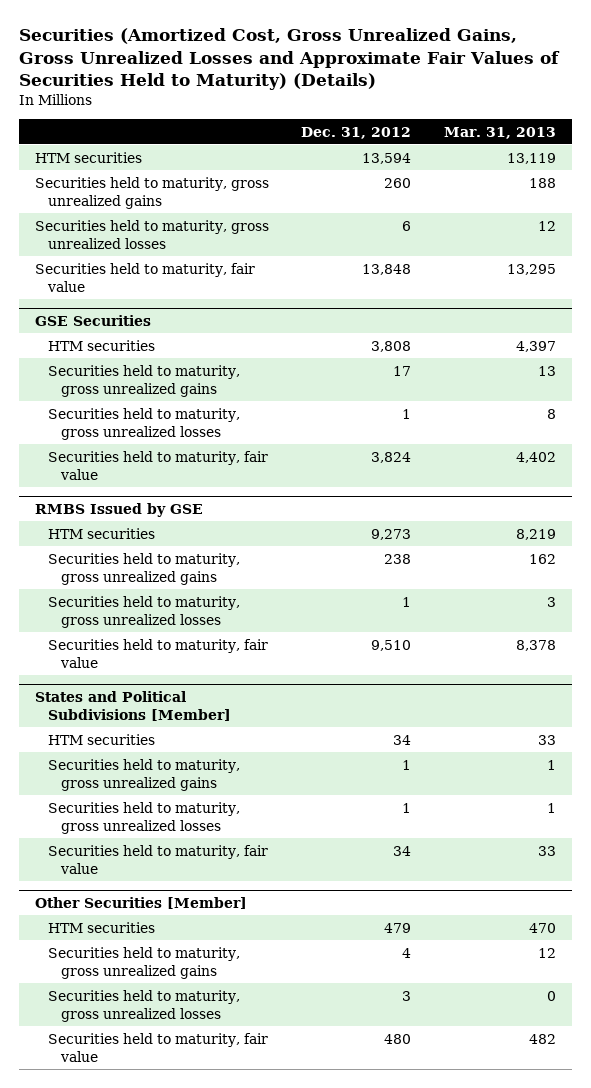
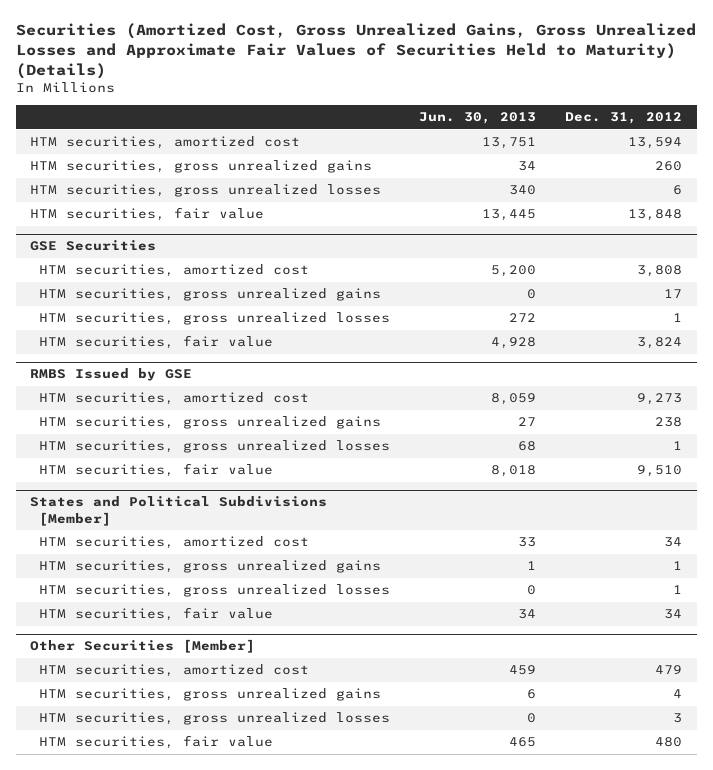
- | Dec. 31, 2012 | Mar. 31, 2013
+ | Jun. 30, 2013 | Dec. 31, 2012
- HTM securities | 13,594 | 13,119
- Securities held to maturity, gross unrealized gains | 260 | 188
- Securities held to maturity, gross unrealized losses | 6 | 12
- Securities held to maturity, fair value | 13,848 | 13,295
+ HTM securities, amortized cost | 13,751 | 13,594
+ HTM securities, gross unrealized gains | 34 | 260
+ HTM securities, gross unrealized losses | 340 | 6
+ HTM securities, fair value | 13,445 | 13,848
@ GSE Securities
- HTM securities | 3,808 | 4,397
- Securities held to maturity, gross unrealized gains | 17 | 13
- Securities held to maturity, gross unrealized losses | 1 | 8
- Securities held to maturity, fair value | 3,824 | 4,402
+ HTM securities, amortized cost | 5,200 | 3,808
+ HTM securities, gross unrealized gains | 0 | 17
+ HTM securities, gross unrealized losses | 272 | 1
+ HTM securities, fair value | 4,928 | 3,824
@ RMBS Issued by GSE
- HTM securities | 9,273 | 8,219
- Securities held to maturity, gross unrealized gains | 238 | 162
- Securities held to maturity, gross unrealized losses | 1 | 3
- Securities held to maturity, fair value | 9,510 | 8,378
+ HTM securities, amortized cost | 8,059 | 9,273
+ HTM securities, gross unrealized gains | 27 | 238
+ HTM securities, gross unrealized losses | 68 | 1
+ HTM securities, fair value | 8,018 | 9,510
@ States and Political Subdivisions [Member]
- HTM securities | 34 | 33
- Securities held to maturity, gross unrealized gains | 1 | 1
- Securities held to maturity, gross unrealized losses | 1 | 1
- Securities held to maturity, fair value | 34 | 33
+ HTM securities, amortized cost | 33 | 34
+ HTM securities, gross unrealized gains | 1 | 1
+ HTM securities, gross unrealized losses | 0 | 1
+ HTM securities, fair value | 34 | 34
@ Other Securities [Member]
- HTM securities | 479 | 470
- Securities held to maturity, gross unrealized gains | 4 | 12
- Securities held to maturity, gross unrealized losses | 3 | 0
- Securities held to maturity, fair value | 480 | 482
+ HTM securities, amortized cost | 459 | 479
+ HTM securities, gross unrealized gains | 6 | 4
+ HTM securities, gross unrealized losses | 0 | 3
+ HTM securities, fair value | 465 | 480

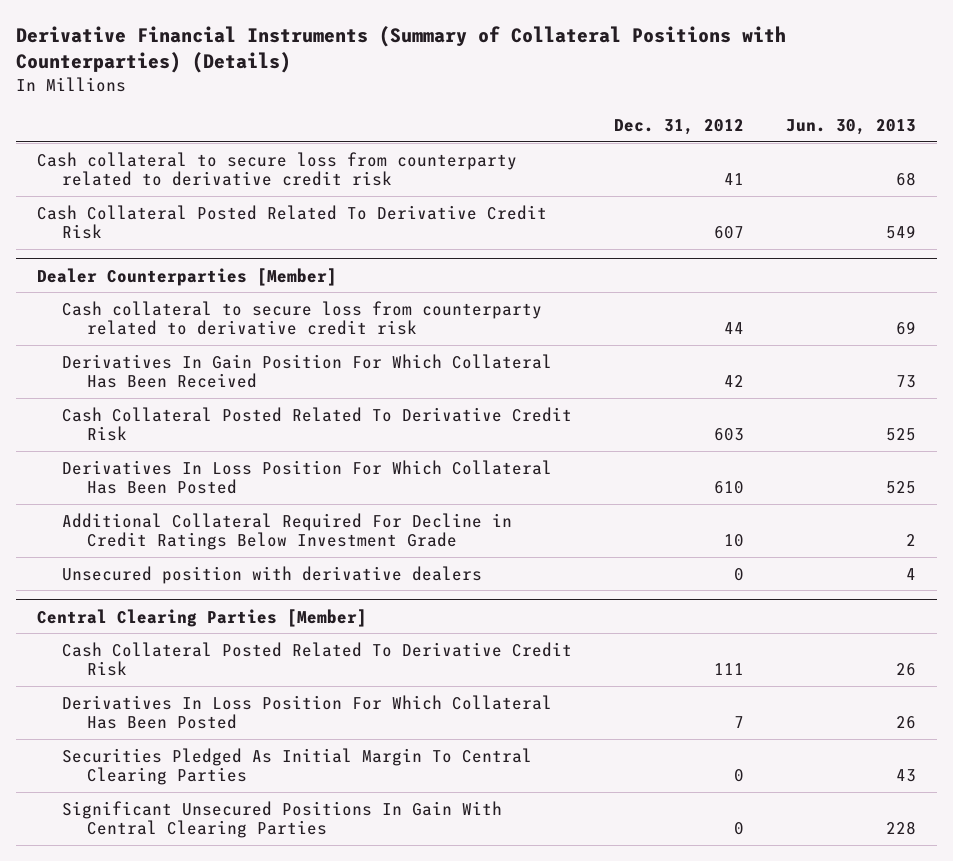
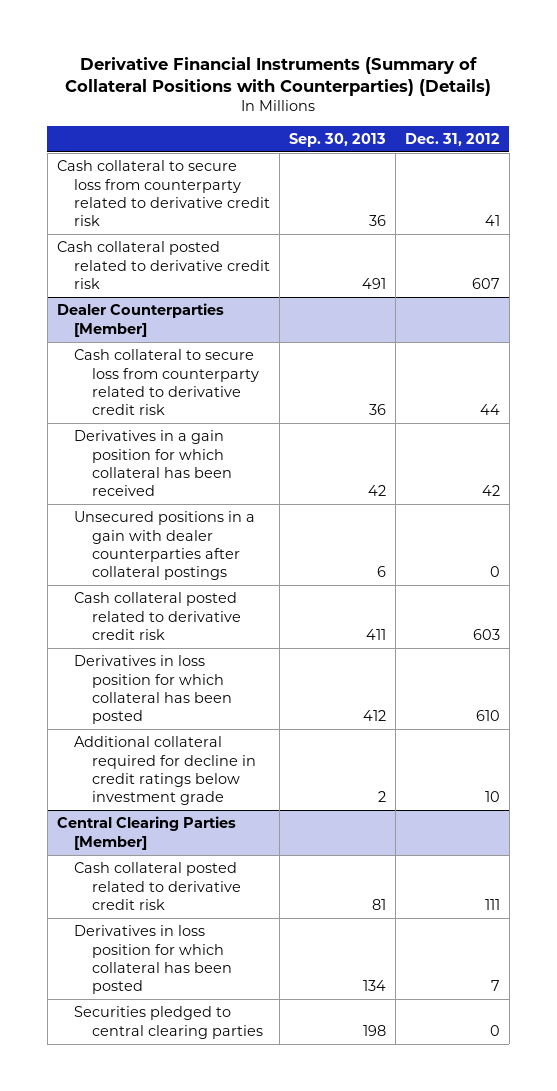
- | Dec. 31, 2012 | Jun. 30, 2013
+ | Sep. 30, 2013 | Dec. 31, 2012
- Cash Collateral Posted Related To Derivative Credit Risk | 607 | 549
+ Cash collateral posted related to derivative credit risk | 491 | 607
@ Dealer Counterparties [Member]
- Derivatives In Gain Position For Which Collateral Has Been Received | 42 | 73
- Cash Collateral Posted Related To Derivative Credit Risk | 603 | 525
- Derivatives In Loss Position For Which Collateral Has Been Posted | 610 | 525
- Additional Collateral Required For Decline in Credit Ratings Below Investment Grade | 10 | 2
- Unsecured position with derivative dealers | 0 | 4
+ Derivatives in a gain position for which collateral has been received | 42 | 42
+ Unsecured positions in a gain with dealer counterparties after collateral postings | 6 | 0
+ Cash collateral posted related to derivative credit risk | 411 | 603
+ Derivatives in loss position for which collateral has been posted | 412 | 610
+ Additional collateral required for decline in credit ratings below investment grade | 2 | 10
@ Central Clearing Parties [Member]
- Cash Collateral Posted Related To Derivative Credit Risk | 111 | 26
- Derivatives In Loss Position For Which Collateral Has Been Posted | 7 | 26
- Securities Pledged As Initial Margin To Central Clearing Parties | 0 | 43
- Significant Unsecured Positions In Gain With Central Clearing Parties | 0 | 228
+ Cash collateral posted related to derivative credit risk | 81 | 111
+ Derivatives in loss position for which collateral has been posted | 134 | 7
+ Securities pledged to central clearing parties | 198 | 0

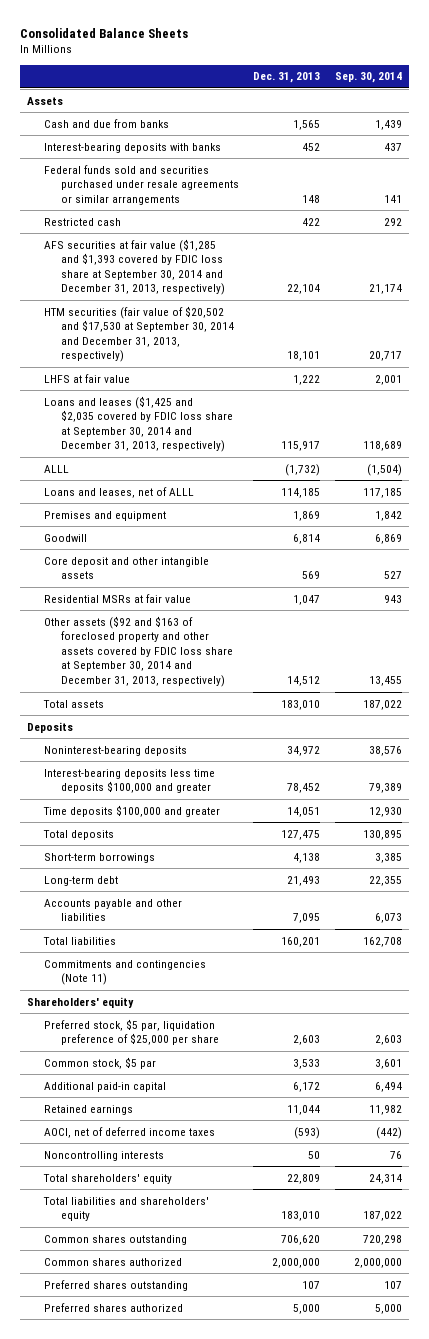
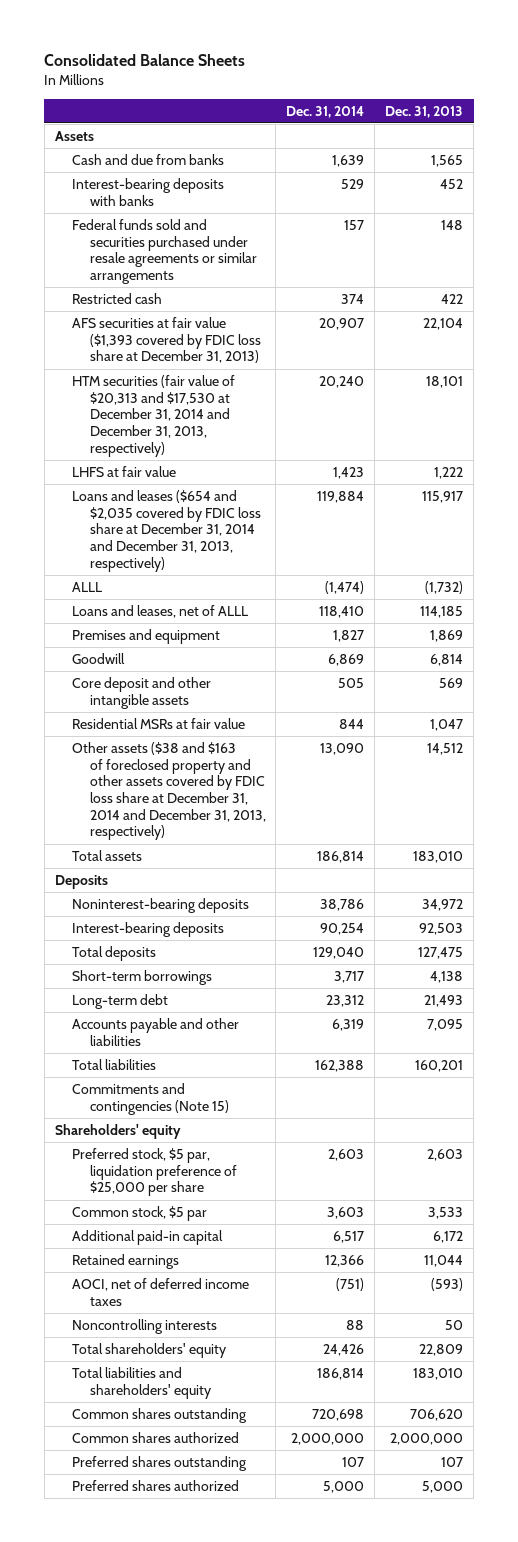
- | Dec. 31, 2013 | Sep. 30, 2014
+ | Dec. 31, 2014 | Dec. 31, 2013
- AFS securities at fair value ($1,285 and $1,393 covered by FDIC loss share at September 30, 2014 and December 31, 2013, respectively) | 22,104 | 21,174
- HTM securities (fair value of $20,502 and $17,530 at September 30, 2014 and December 31, 2013, respectively) | 18,101 | 20,717
+ AFS securities at fair value ($1,393 covered by FDIC loss share at December 31, 2013) | 20,907 | 22,104
+ HTM securities (fair value of $20,313 and $17,530 at December 31, 2014 and December 31, 2013, respectively) | 20,240 | 18,101
- Loans and leases ($1,425 and $2,035 covered by FDIC loss share at September 30, 2014 and December 31, 2013, respectively) | 115,917 | 118,689
+ Loans and leases ($654 and $2,035 covered by FDIC loss share at December 31, 2014 and December 31, 2013, respectively) | 119,884 | 115,917
- Other assets ($92 and $163 of foreclosed property and other assets covered by FDIC loss share at September 30, 2014 and December 31, 2013, respectively) | 14,512 | 13,455
+ Other assets ($38 and $163 of foreclosed property and other assets covered by FDIC loss share at December 31, 2014 and December 31, 2013, respectively) | 13,090 | 14,512
- Interest-bearing deposits less time deposits $100,000 and greater | 78,452 | 79,389
- Time deposits $100,000 and greater | 14,051 | 12,930
+ Interest-bearing deposits | 90,254 | 92,503
- Commitments and contingencies (Note 11)
+ Commitments and contingencies (Note 15)

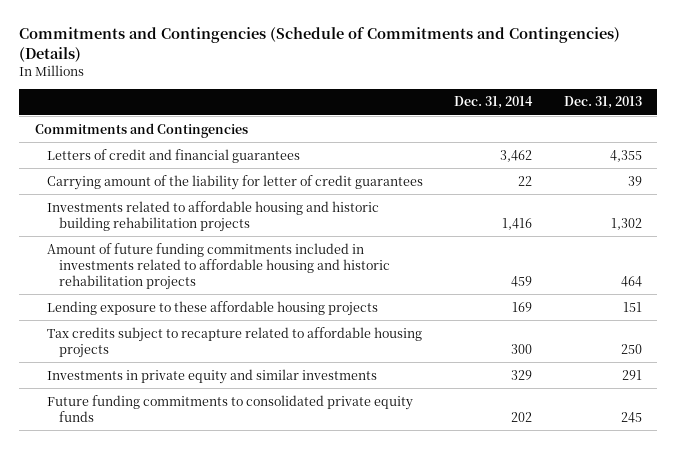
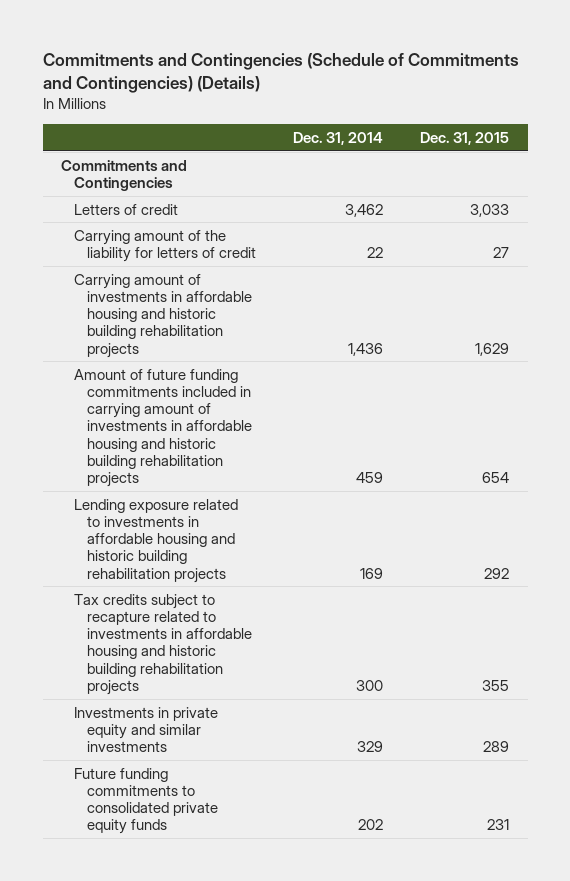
- | Dec. 31, 2014 | Dec. 31, 2013
+ | Dec. 31, 2014 | Dec. 31, 2015
- Letters of credit and financial guarantees | 3,462 | 4,355
- Carrying amount of the liability for letter of credit guarantees | 22 | 39
- Investments related to affordable housing and historic building rehabilitation projects | 1,416 | 1,302
- Amount of future funding commitments included in investments related to affordable housing and historic rehabilitation projects | 459 | 464
- Lending exposure to these affordable housing projects | 169 | 151
- Tax credits subject to recapture related to affordable housing projects | 300 | 250
+ Letters of credit | 3,462 | 3,033
+ Carrying amount of the liability for letters of credit | 22 | 27
+ Carrying amount of investments in affordable housing and historic building rehabilitation projects | 1,436 | 1,629
+ Amount of future funding commitments included in carrying amount of investments in affordable housing and historic building rehabilitation projects | 459 | 654
+ Lending exposure related to investments in affordable housing and historic building rehabilitation projects | 169 | 292
+ Tax credits subject to recapture related to investments in affordable housing and historic building rehabilitation projects | 300 | 355

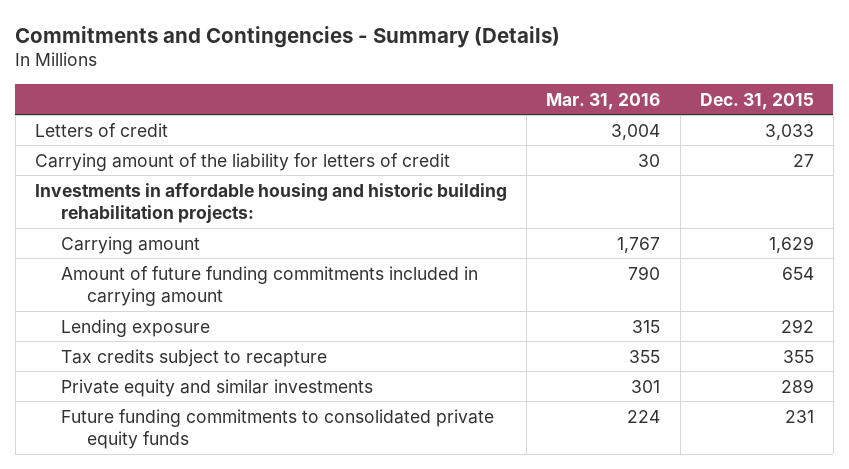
- Commitments and Contingencies (Schedule of Commitments and Contingencies) (Details)
+ Commitments and Contingencies - Summary (Details)
- | Dec. 31, 2014 | Dec. 31, 2015
+ | Mar. 31, 2016 | Dec. 31, 2015
- Commitments and Contingencies
- Carrying amount of investments in affordable housing and historic building rehabilitation projects | 1,436 | 1,629
- Amount of future funding commitments included in carrying amount of investments in affordable housing and historic building rehabilitation projects | 459 | 654
- Lending exposure related to investments in affordable housing and historic building rehabilitation projects | 169 | 292
- Tax credits subject to recapture related to investments in affordable housing and historic building rehabilitation projects | 300 | 355
- Investments in private equity and similar investments | 329 | 289
+ Investments in affordable housing and historic building rehabilitation projects:
+ Carrying amount | 1,767 | 1,629
+ Amount of future funding commitments included in carrying amount | 790 | 654
+ Lending exposure | 315 | 292
+ Tax credits subject to recapture | 355 | 355
+ Private equity and similar investments | 301 | 289

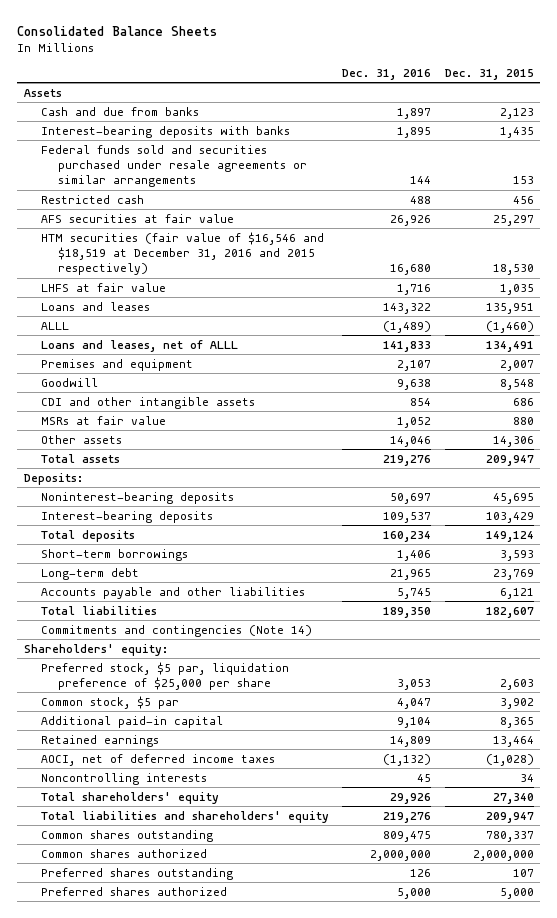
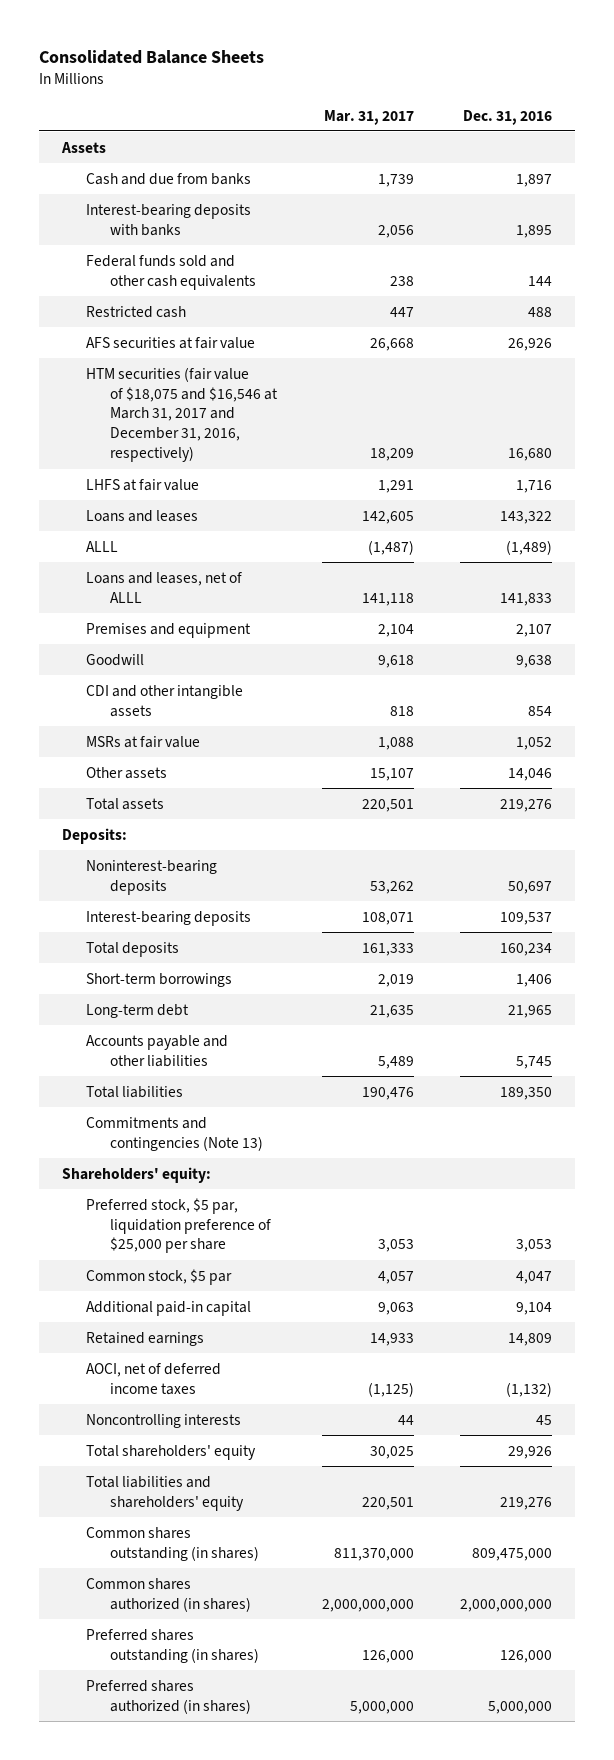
- | Dec. 31, 2016 | Dec. 31, 2015
+ | Mar. 31, 2017 | Dec. 31, 2016
- Federal funds sold and securities purchased under resale agreements or similar arrangements | 144 | 153
+ Federal funds sold and other cash equivalents | 238 | 144
- HTM securities (fair value of $16,546 and $18,519 at December 31, 2016 and 2015 respectively) | 16,680 | 18,530
+ HTM securities (fair value of $18,075 and $16,546 at March 31, 2017 and December 31, 2016, respectively) | 18,209 | 16,680
- Commitments and contingencies (Note 14)
+ Commitments and contingencies (Note 13)
- Common shares outstanding | 809,475 | 780,337
- Common shares authorized | 2,000,000 | 2,000,000
- Preferred shares outstanding | 126 | 107
- Preferred shares authorized | 5,000 | 5,000
+ Common shares outstanding (in shares) | 811,370,000 | 809,475,000
+ Common shares authorized (in shares) | 2,000,000,000 | 2,000,000,000
+ Preferred shares outstanding (in shares) | 126,000 | 126,000
+ Preferred shares authorized (in shares) | 5,000,000 | 5,000,000

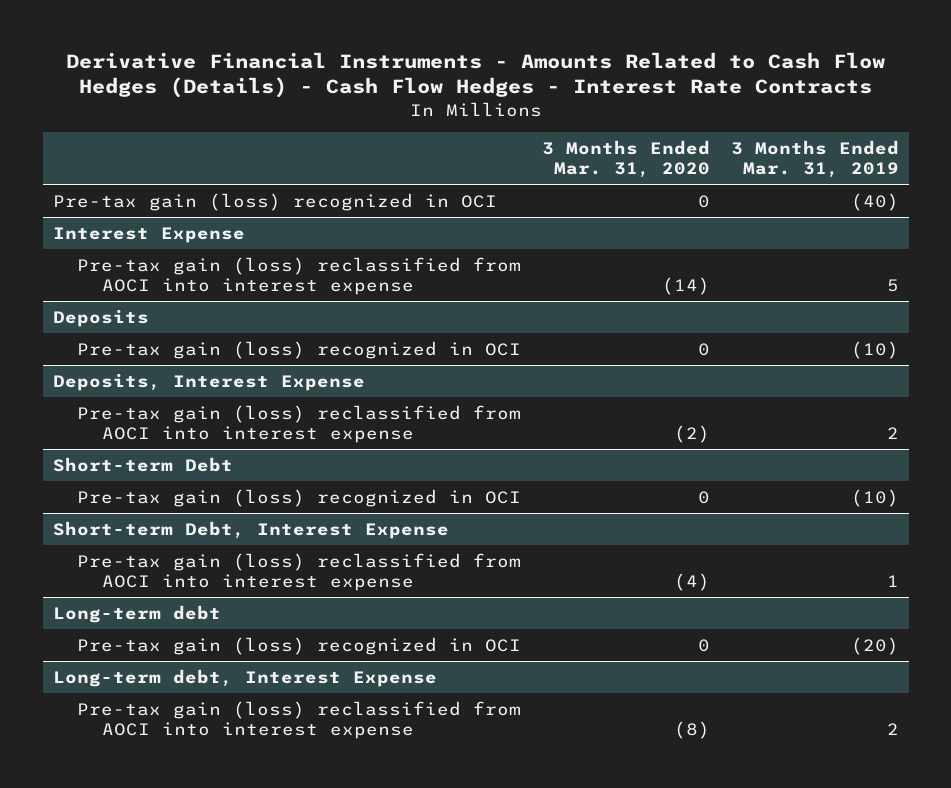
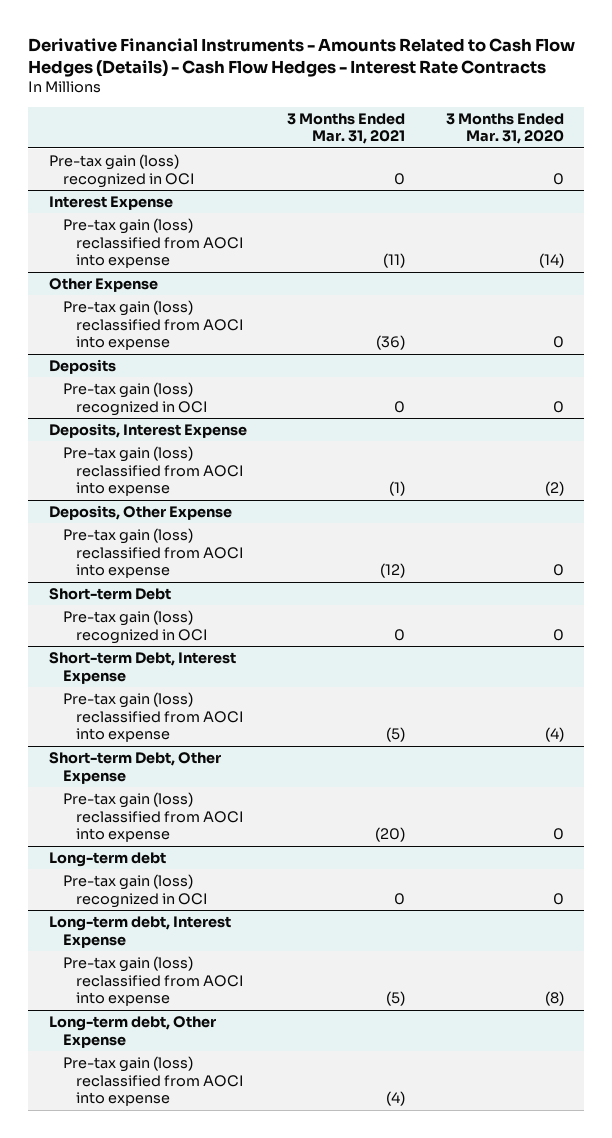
- | 3 Months Ended Mar. 31, 2020 | 3 Months Ended Mar. 31, 2019
+ | 3 Months Ended Mar. 31, 2021 | 3 Months Ended Mar. 31, 2020
@ Interest Expense
- Pre-tax gain (loss) reclassified from AOCI into interest expense | (14) | 5
+ Pre-tax gain (loss) reclassified from AOCI into expense | (11) | (14)
+ Other Expense
+ Pre-tax gain (loss) reclassified from AOCI into expense | (36) | 0
@ Deposits, Interest Expense
- Pre-tax gain (loss) reclassified from AOCI into interest expense | (2) | 2
+ Pre-tax gain (loss) reclassified from AOCI into expense | (1) | (2)
+ Deposits, Other Expense
+ Pre-tax gain (loss) reclassified from AOCI into expense | (12) | 0
@ Short-term Debt, Interest Expense
- Pre-tax gain (loss) reclassified from AOCI into interest expense | (4) | 1
+ Pre-tax gain (loss) reclassified from AOCI into expense | (5) | (4)
+ Short-term Debt, Other Expense
+ Pre-tax gain (loss) reclassified from AOCI into expense | (20) | 0
@ Long-term debt, Interest Expense
- Pre-tax gain (loss) reclassified from AOCI into interest expense | (8) | 2
+ Pre-tax gain (loss) reclassified from AOCI into expense | (5) | (8)
+ Long-term debt, Other Expense
+ Pre-tax gain (loss) reclassified from AOCI into expense | (4) |

